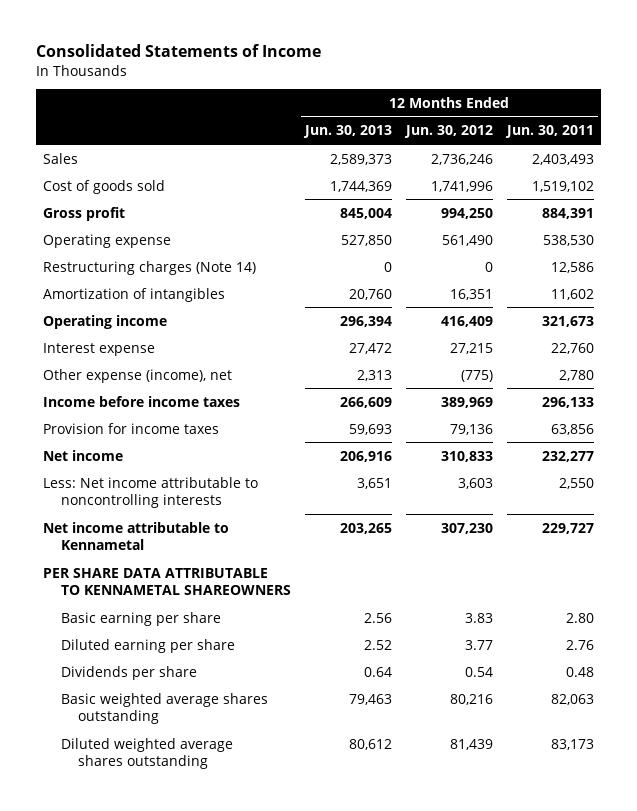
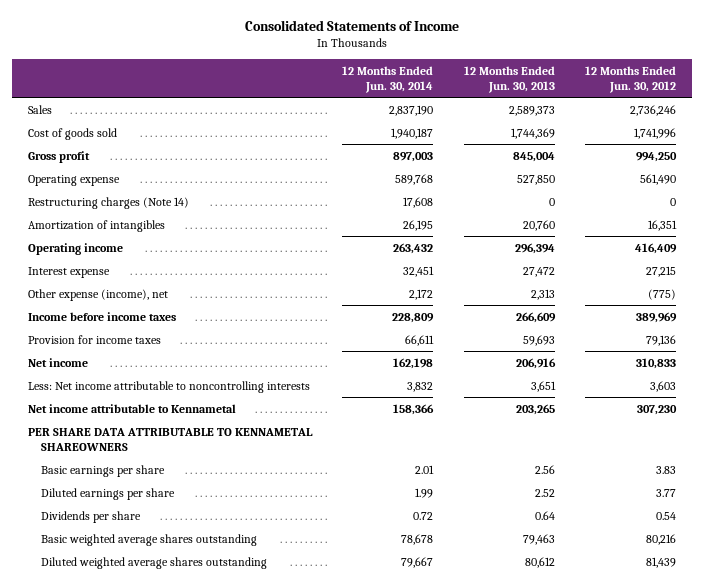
- | 12 Months Ended Jun. 30, 2013 | 12 Months Ended Jun. 30, 2012 | 12 Months Ended Jun. 30, 2011
+ | 12 Months Ended Jun. 30, 2014 | 12 Months Ended Jun. 30, 2013 | 12 Months Ended Jun. 30, 2012
- Basic earning per share | 2.56 | 3.83 | 2.80
- Diluted earning per share | 2.52 | 3.77 | 2.76
+ Basic earnings per share | 2.01 | 2.56 | 3.83
+ Diluted earnings per share | 1.99 | 2.52 | 3.77

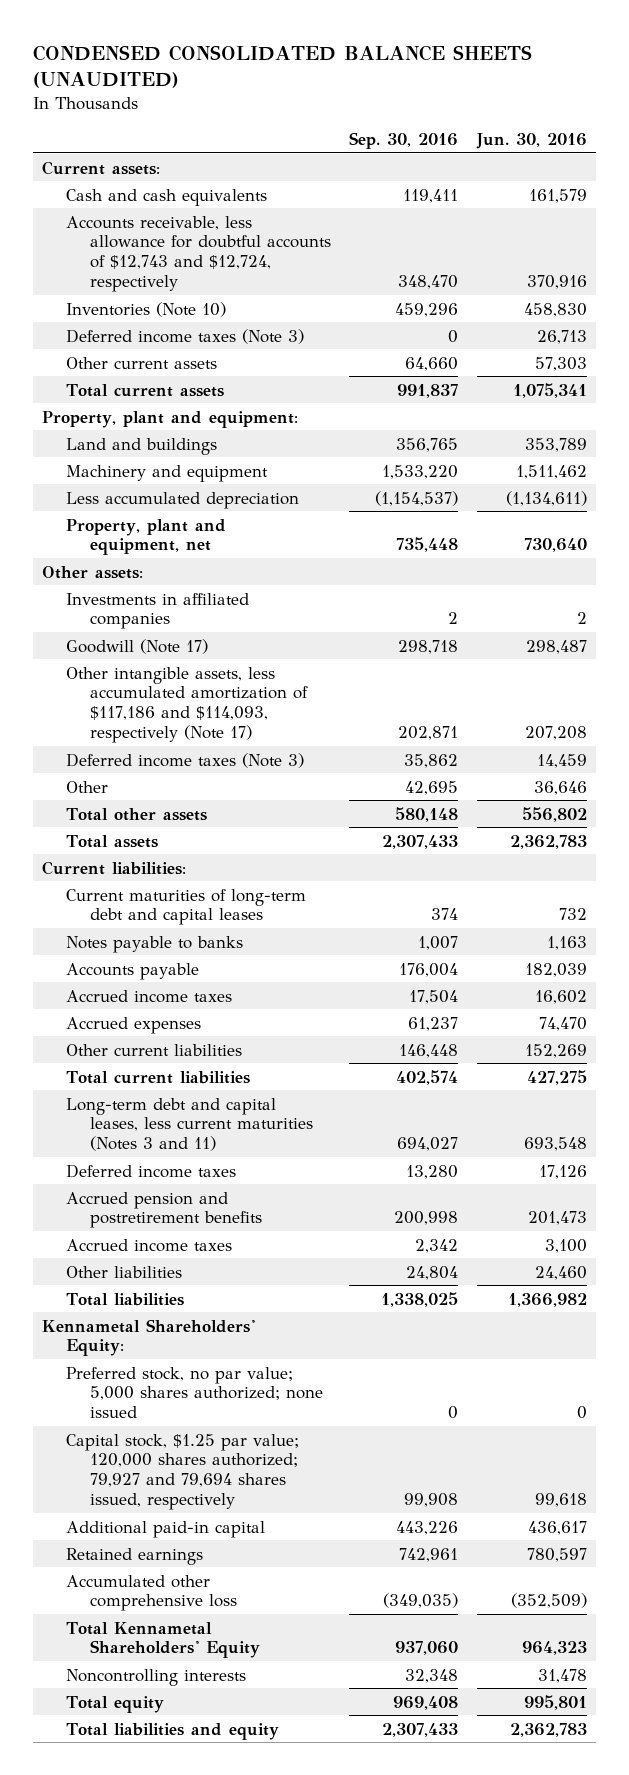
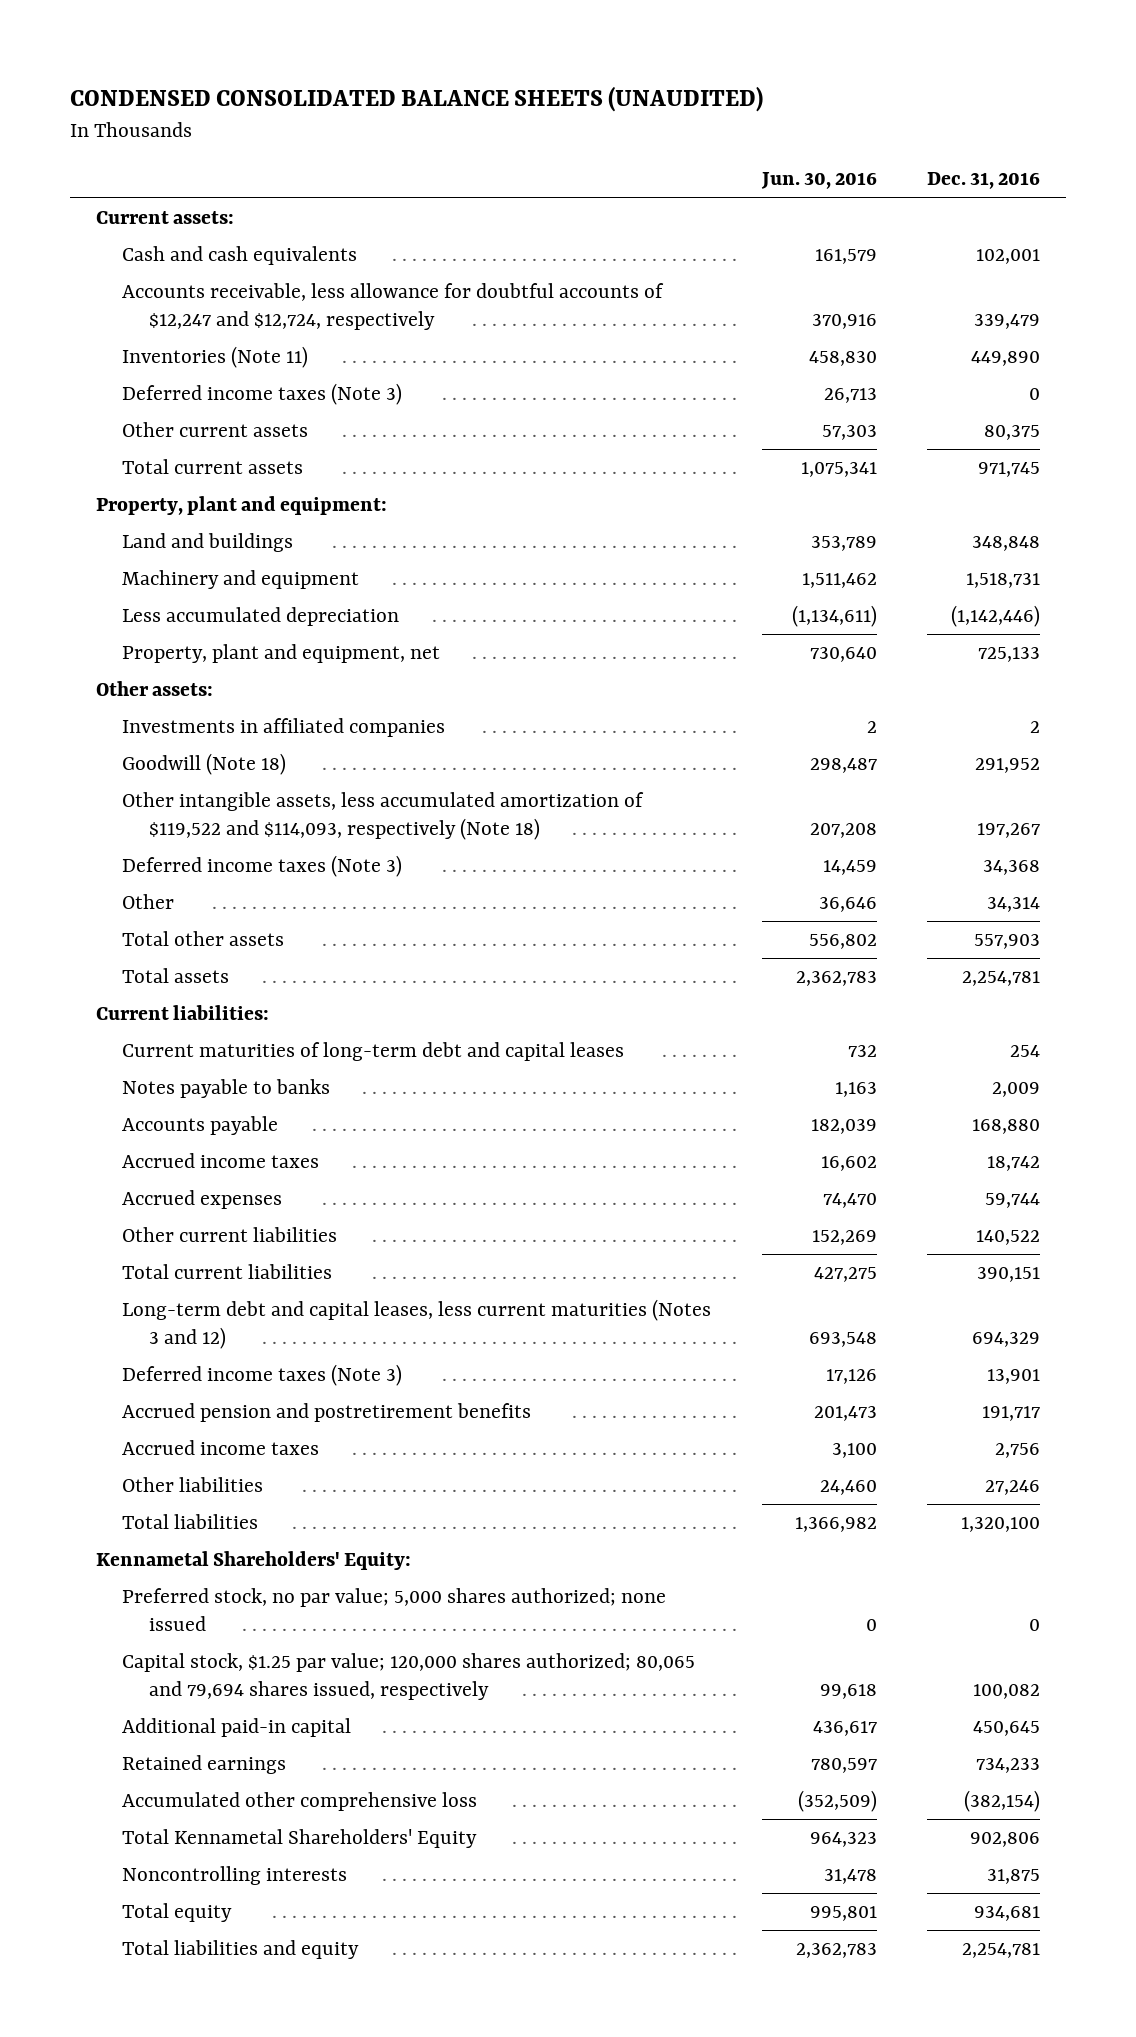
- | Sep. 30, 2016 | Jun. 30, 2016
+ | Jun. 30, 2016 | Dec. 31, 2016
- Accounts receivable, less allowance for doubtful accounts of $12,743 and $12,724, respectively | 348,470 | 370,916
- Inventories (Note 10) | 459,296 | 458,830
+ Accounts receivable, less allowance for doubtful accounts of $12,247 and $12,724, respectively | 370,916 | 339,479
+ Inventories (Note 11) | 458,830 | 449,890
- Goodwill (Note 17) | 298,718 | 298,487
- Other intangible assets, less accumulated amortization of $117,186 and $114,093, respectively (Note 17) | 202,871 | 207,208
+ Goodwill (Note 18) | 298,487 | 291,952
+ Other intangible assets, less accumulated amortization of $119,522 and $114,093, respectively (Note 18) | 207,208 | 197,267
- Long-term debt and capital leases, less current maturities (Notes 3 and 11) | 694,027 | 693,548
- Deferred income taxes | 13,280 | 17,126
+ Long-term debt and capital leases, less current maturities (Notes 3 and 12) | 693,548 | 694,329
+ Deferred income taxes (Note 3) | 17,126 | 13,901
- Capital stock, $1.25 par value; 120,000 shares authorized; 79,927 and 79,694 shares issued, respectively | 99,908 | 99,618
+ Capital stock, $1.25 par value; 120,000 shares authorized; 80,065 and 79,694 shares issued, respectively | 99,618 | 100,082

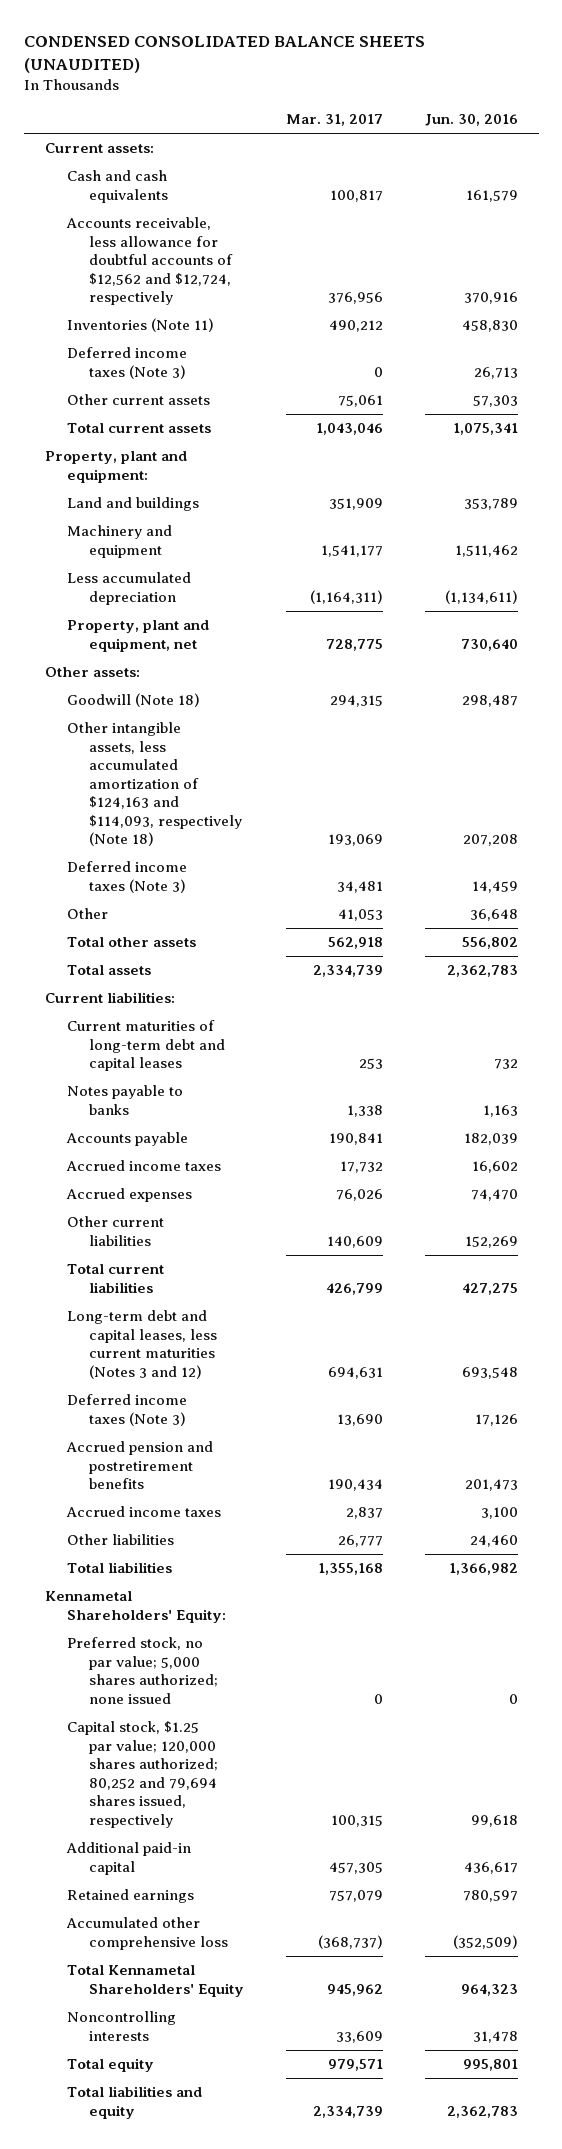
- | Jun. 30, 2016 | Dec. 31, 2016
+ | Mar. 31, 2017 | Jun. 30, 2016
- Accounts receivable, less allowance for doubtful accounts of $12,247 and $12,724, respectively | 370,916 | 339,479
+ Accounts receivable, less allowance for doubtful accounts of $12,562 and $12,724, respectively | 376,956 | 370,916
- Investments in affiliated companies | 2 | 2
- Other intangible assets, less accumulated amortization of $119,522 and $114,093, respectively (Note 18) | 207,208 | 197,267
+ Other intangible assets, less accumulated amortization of $124,163 and $114,093, respectively (Note 18) | 193,069 | 207,208
- Other | 36,646 | 34,314
+ Other | 41,053 | 36,648
- Capital stock, $1.25 par value; 120,000 shares authorized; 80,065 and 79,694 shares issued, respectively | 99,618 | 100,082
+ Capital stock, $1.25 par value; 120,000 shares authorized; 80,252 and 79,694 shares issued, respectively | 100,315 | 99,618

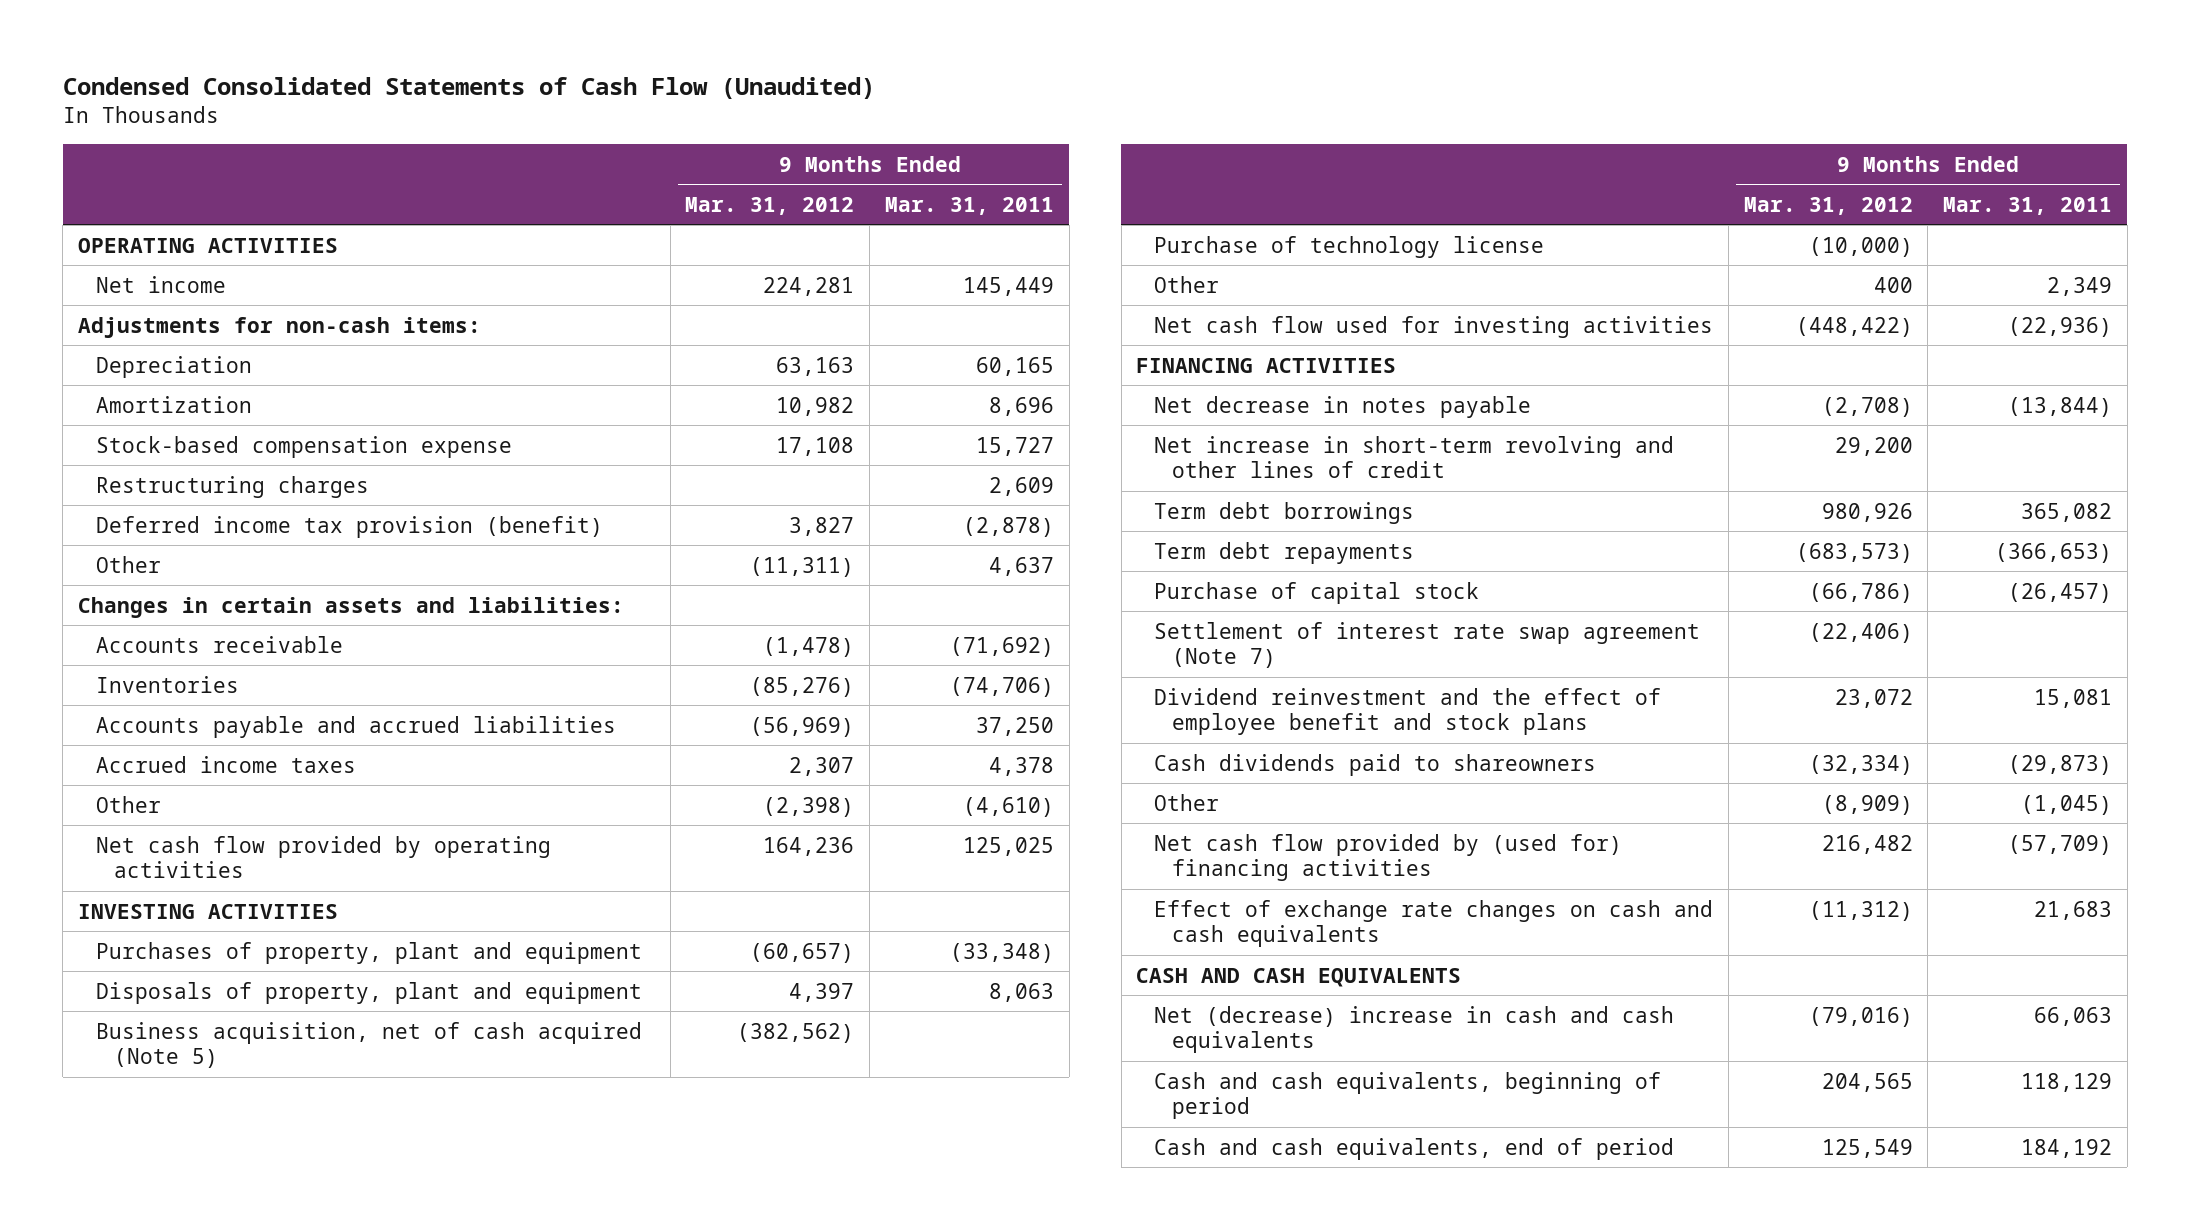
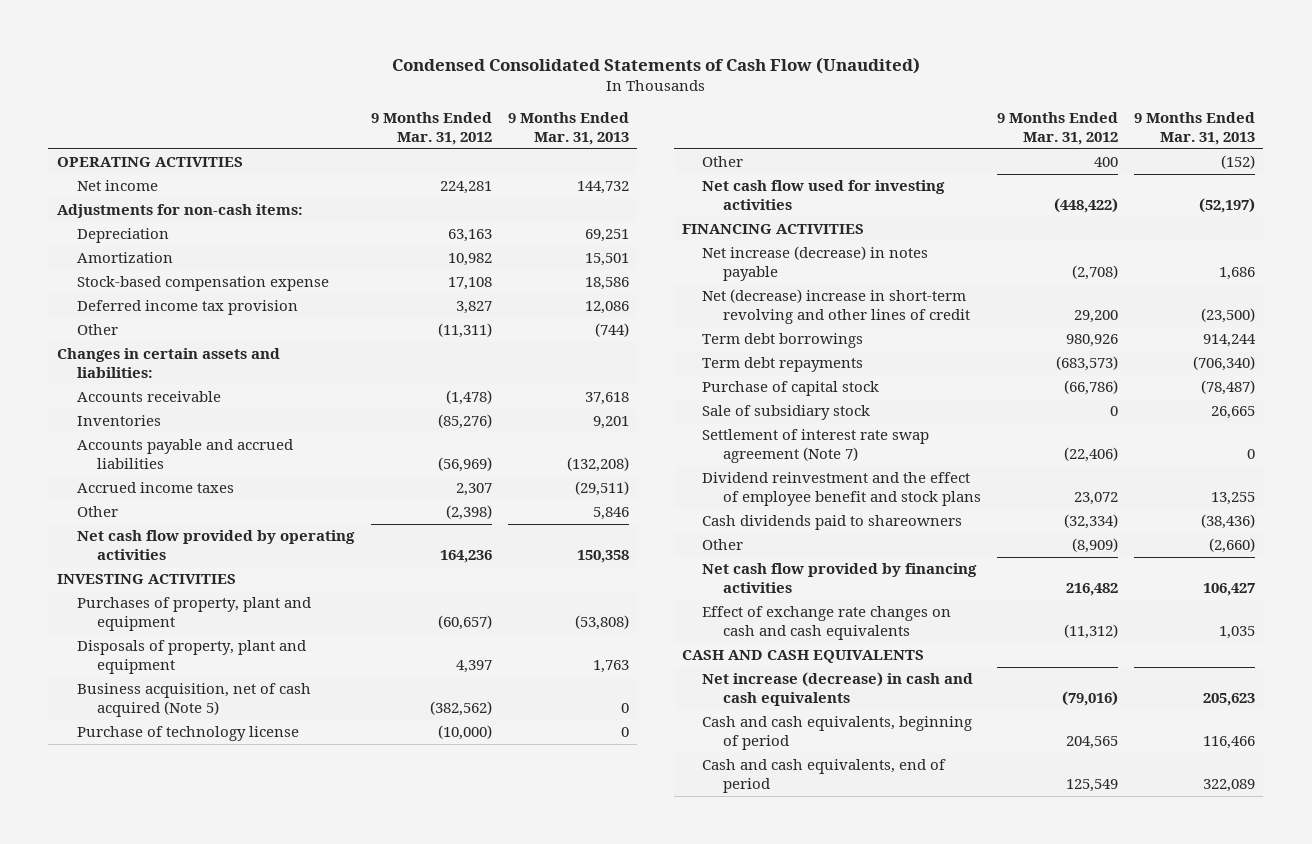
- | 9 Months Ended Mar. 31, 2012 | 9 Months Ended Mar. 31, 2011
+ | 9 Months Ended Mar. 31, 2012 | 9 Months Ended Mar. 31, 2013
- Restructuring charges | | 2,609
- Deferred income tax provision (benefit) | 3,827 | (2,878)
+ Deferred income tax provision | 3,827 | 12,086
- Net decrease in notes payable | (2,708) | (13,844)
- Net increase in short-term revolving and other lines of credit | 29,200 |
+ Net increase (decrease) in notes payable | (2,708) | 1,686
+ Net (decrease) increase in short-term revolving and other lines of credit | 29,200 | (23,500)
+ Sale of subsidiary stock | 0 | 26,665
- Net cash flow provided by (used for) financing activities | 216,482 | (57,709)
+ Net cash flow provided by financing activities | 216,482 | 106,427
- Net (decrease) increase in cash and cash equivalents | (79,016) | 66,063
+ Net increase (decrease) in cash and cash equivalents | (79,016) | 205,623

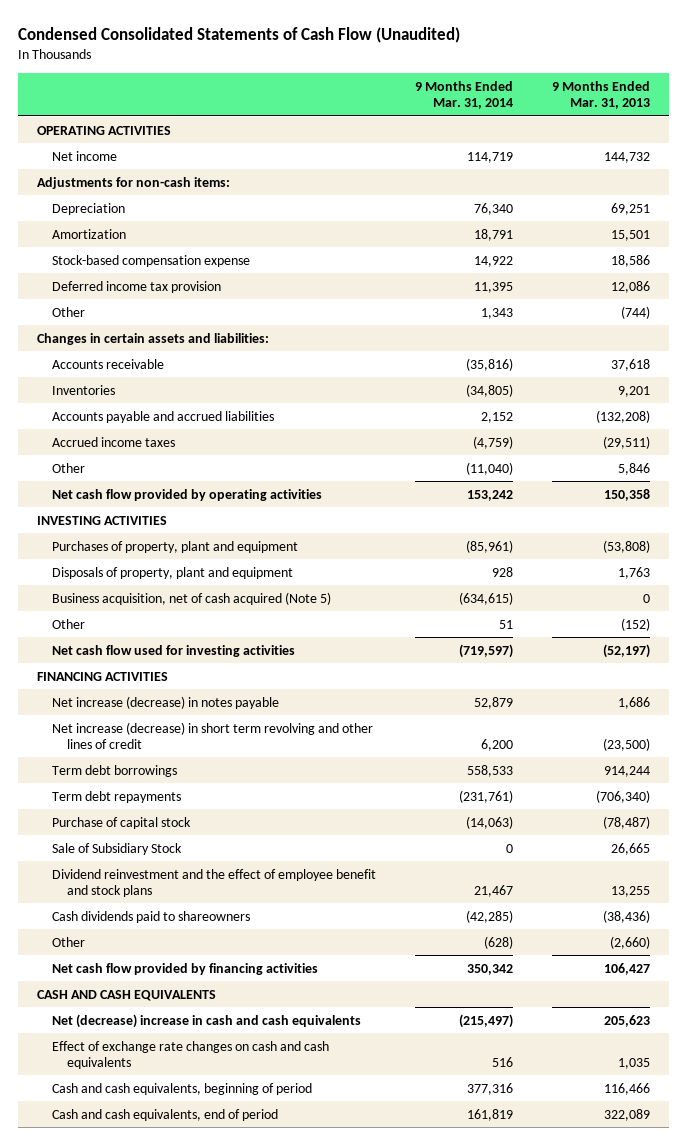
- | 9 Months Ended Mar. 31, 2012 | 9 Months Ended Mar. 31, 2013
+ | 9 Months Ended Mar. 31, 2014 | 9 Months Ended Mar. 31, 2013
- Purchase of technology license | (10,000) | 0
- Net (decrease) increase in short-term revolving and other lines of credit | 29,200 | (23,500)
+ Net increase (decrease) in short term revolving and other lines of credit | 6,200 | (23,500)
- Sale of subsidiary stock | 0 | 26,665
- Settlement of interest rate swap agreement (Note 7) | (22,406) | 0
+ Sale of Subsidiary Stock | 0 | 26,665
- Net increase (decrease) in cash and cash equivalents | (79,016) | 205,623
+ Net (decrease) increase in cash and cash equivalents | (215,497) | 205,623
moved down: Effect of exchange rate changes on cash and cash equivalents | 516 | 1,035

